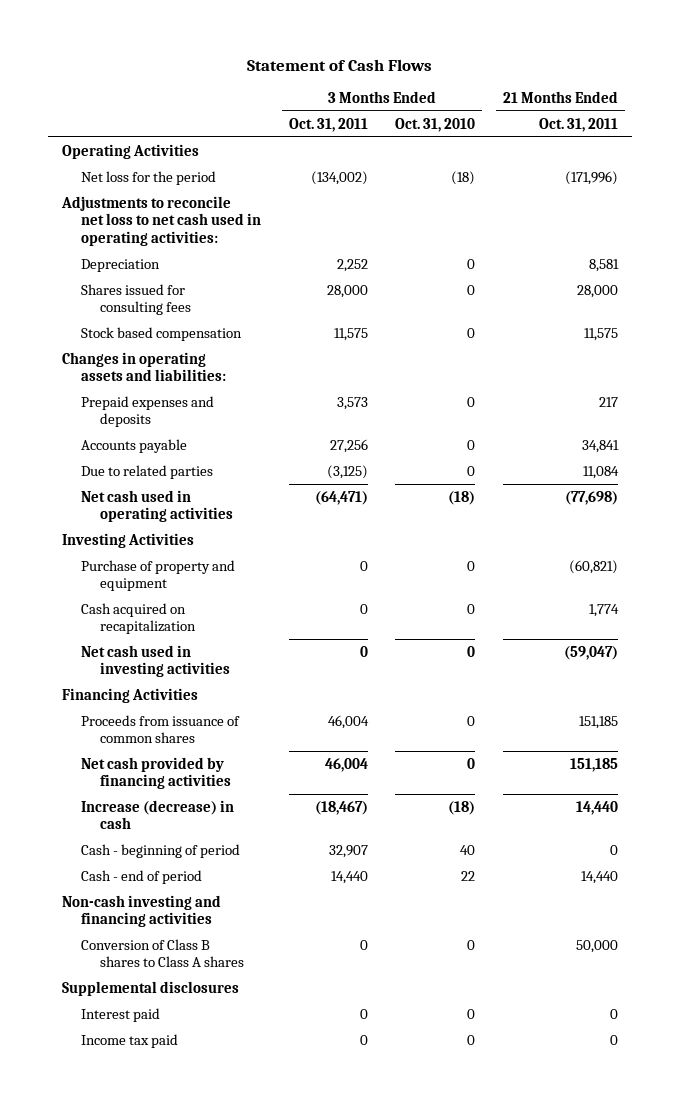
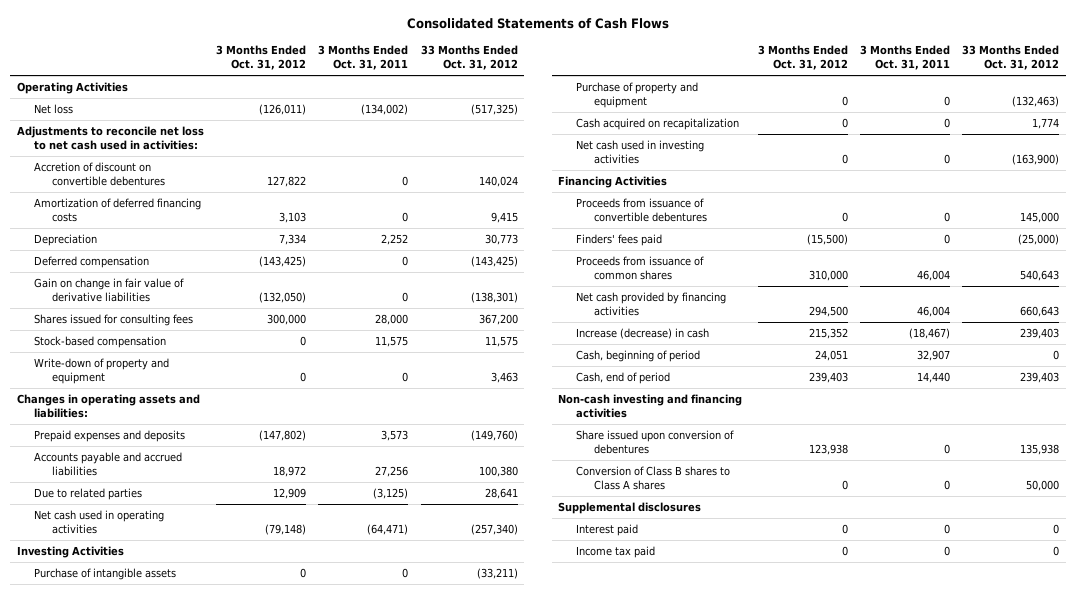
- Statement of Cash Flows
+ Consolidated Statements of Cash Flows
- | 3 Months Ended Oct. 31, 2011 | 3 Months Ended Oct. 31, 2010 | 21 Months Ended Oct. 31, 2011
+ | 3 Months Ended Oct. 31, 2012 | 3 Months Ended Oct. 31, 2011 | 33 Months Ended Oct. 31, 2012
- Net loss for the period | (134,002) | (18) | (171,996)
- Adjustments to reconcile net loss to net cash used in operating activities:
+ Net loss | (126,011) | (134,002) | (517,325)
+ Adjustments to reconcile net loss to net cash used in activities:
+ Accretion of discount on convertible debentures | 127,822 | 0 | 140,024
+ Amortization of deferred financing costs | 3,103 | 0 | 9,415
+ Deferred compensation | (143,425) | 0 | (143,425)
+ Gain on change in fair value of derivative liabilities | (132,050) | 0 | (138,301)
- Stock based compensation | 11,575 | 0 | 11,575
+ Stock-based compensation | 0 | 11,575 | 11,575
+ Write-down of property and equipment | 0 | 0 | 3,463
- Accounts payable | 27,256 | 0 | 34,841
+ Accounts payable and accrued liabilities | 18,972 | 27,256 | 100,380
+ Purchase of intangible assets | 0 | 0 | (33,211)
+ Proceeds from issuance of convertible debentures | 0 | 0 | 145,000
+ Finders' fees paid | (15,500) | 0 | (25,000)
- Cash - beginning of period | 32,907 | 40 | 0
- Cash - end of period | 14,440 | 22 | 14,440
+ Cash, beginning of period | 24,051 | 32,907 | 0
+ Cash, end of period | 239,403 | 14,440 | 239,403
+ Share issued upon conversion of debentures | 123,938 | 0 | 135,938

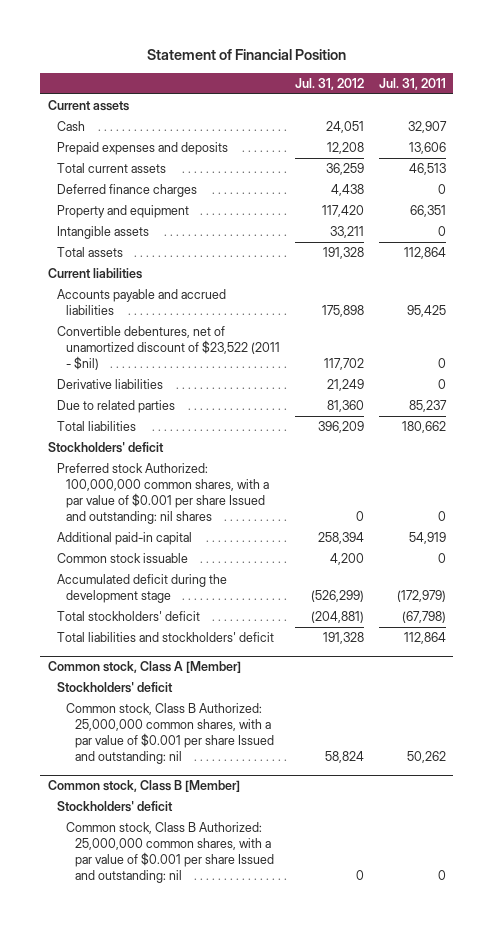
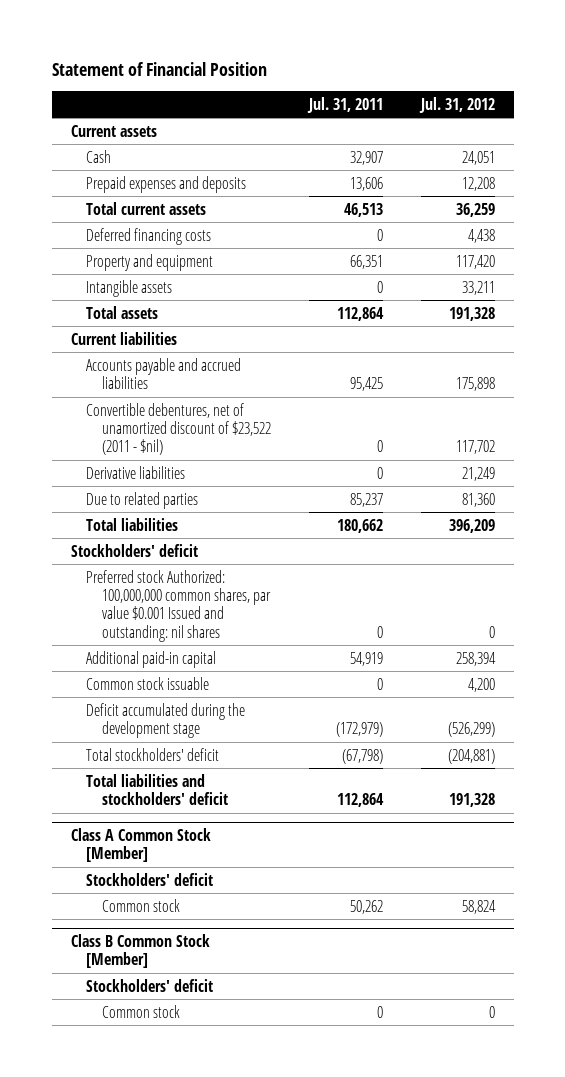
- | Jul. 31, 2012 | Jul. 31, 2011
+ | Jul. 31, 2011 | Jul. 31, 2012
- Deferred finance charges | 4,438 | 0
+ Deferred financing costs | 0 | 4,438
- Preferred stock Authorized: 100,000,000 common shares, with a par value of $0.001 per share Issued and outstanding: nil shares | 0 | 0
+ Preferred stock Authorized: 100,000,000 common shares, par value $0.001 Issued and outstanding: nil shares | 0 | 0
- Accumulated deficit during the development stage | (526,299) | (172,979)
+ Deficit accumulated during the development stage | (172,979) | (526,299)
- Common stock, Class A [Member]
+ Class A Common Stock [Member]
- Common stock, Class B Authorized: 25,000,000 common shares, with a par value of $0.001 per share Issued and outstanding: nil | 58,824 | 50,262
- Common stock, Class B [Member]
+ Common stock | 50,262 | 58,824
+ Class B Common Stock [Member]
- Common stock, Class B Authorized: 25,000,000 common shares, with a par value of $0.001 per share Issued and outstanding: nil | 0 | 0
+ Common stock | 0 | 0

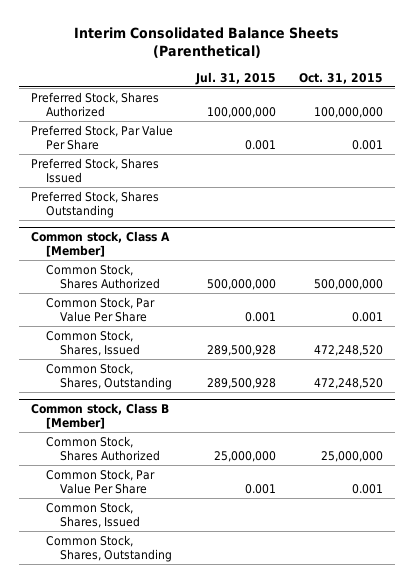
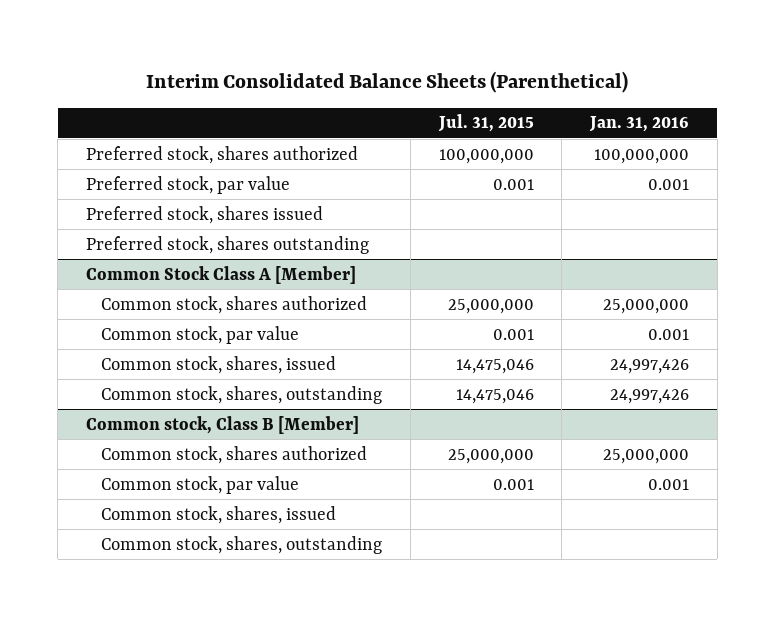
- | Jul. 31, 2015 | Oct. 31, 2015
+ | Jul. 31, 2015 | Jan. 31, 2016
- Preferred Stock, Shares Authorized | 100,000,000 | 100,000,000
- Preferred Stock, Par Value Per Share | 0.001 | 0.001
- Preferred Stock, Shares Issued
- Preferred Stock, Shares Outstanding
- Common stock, Class A [Member]
- Common Stock, Shares Authorized | 500,000,000 | 500,000,000
- Common Stock, Par Value Per Share | 0.001 | 0.001
- Common Stock, Shares, Issued | 289,500,928 | 472,248,520
- Common Stock, Shares, Outstanding | 289,500,928 | 472,248,520
+ Preferred stock, shares authorized | 100,000,000 | 100,000,000
+ Preferred stock, par value | 0.001 | 0.001
+ Preferred stock, shares issued
+ Preferred stock, shares outstanding
+ Common Stock Class A [Member]
+ Common stock, shares authorized | 25,000,000 | 25,000,000
+ Common stock, par value | 0.001 | 0.001
+ Common stock, shares, issued | 14,475,046 | 24,997,426
+ Common stock, shares, outstanding | 14,475,046 | 24,997,426
@ Common stock, Class B [Member]
- Common Stock, Shares Authorized | 25,000,000 | 25,000,000
- Common Stock, Par Value Per Share | 0.001 | 0.001
- Common Stock, Shares, Issued
- Common Stock, Shares, Outstanding
+ Common stock, shares authorized | 25,000,000 | 25,000,000
+ Common stock, par value | 0.001 | 0.001
+ Common stock, shares, issued
+ Common stock, shares, outstanding

